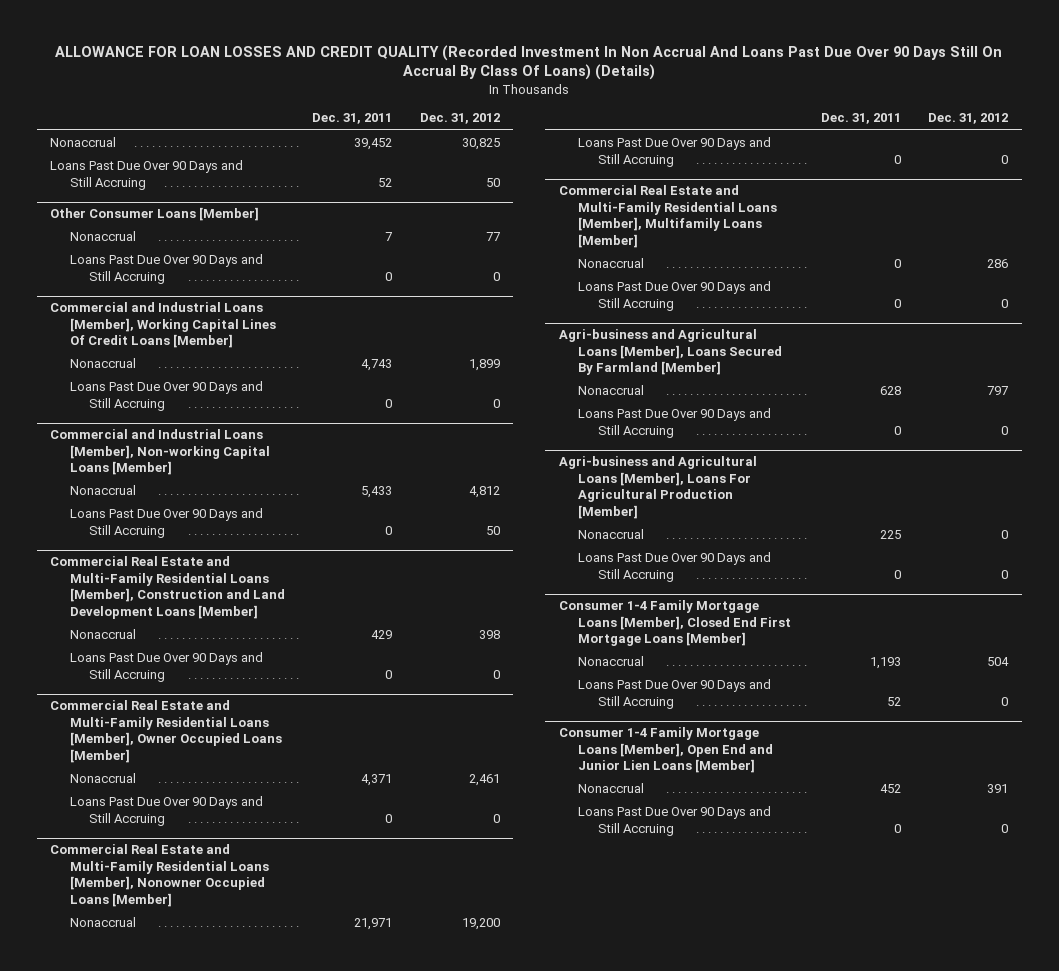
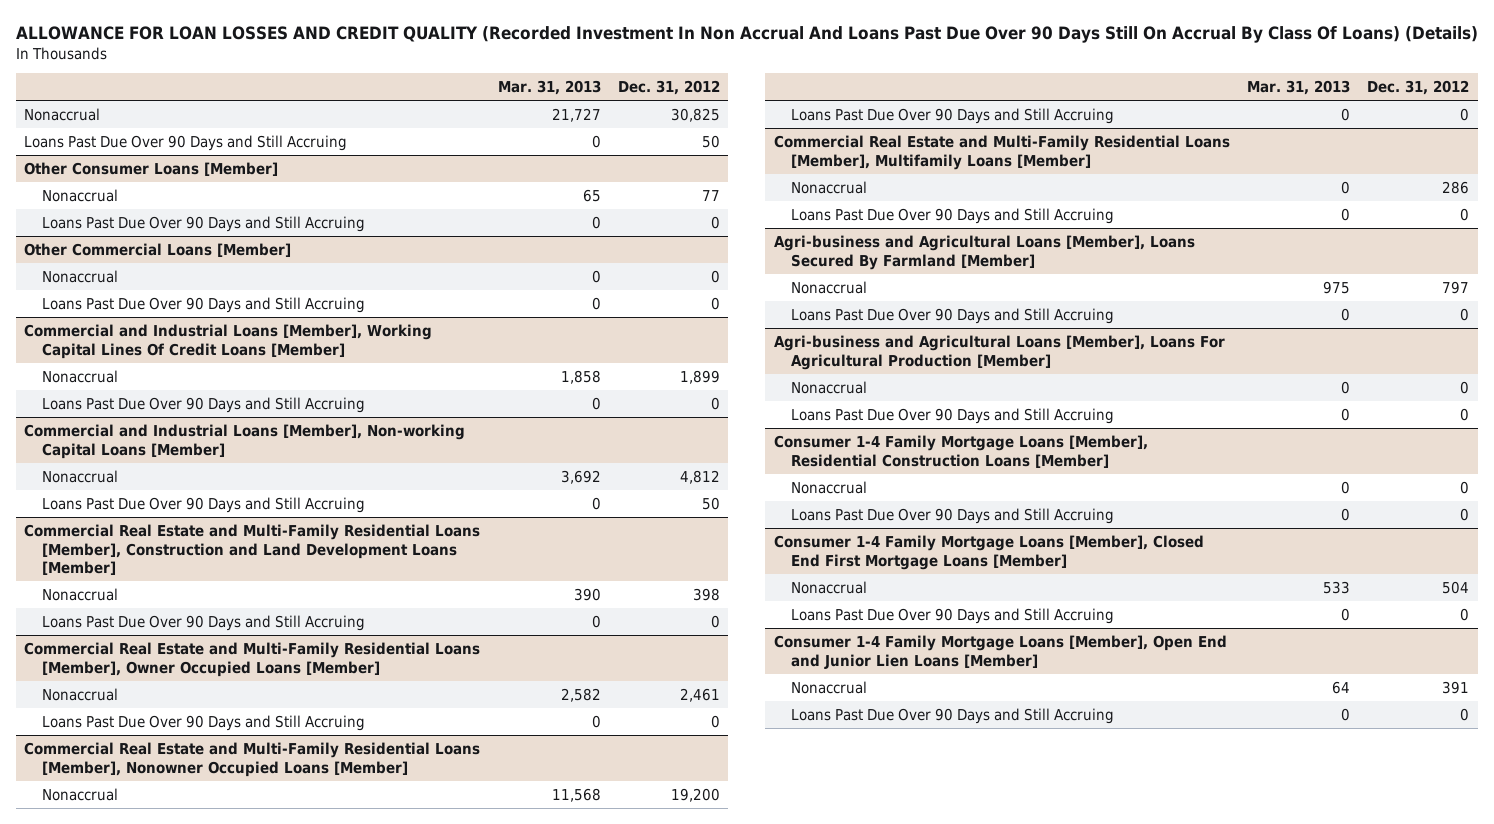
- | Dec. 31, 2011 | Dec. 31, 2012
+ | Mar. 31, 2013 | Dec. 31, 2012
+ Other Commercial Loans [Member]
+ Nonaccrual | 0 | 0
+ Loans Past Due Over 90 Days and Still Accruing | 0 | 0
+ Consumer 1-4 Family Mortgage Loans [Member], Residential Construction Loans [Member]
+ Nonaccrual | 0 | 0
+ Loans Past Due Over 90 Days and Still Accruing | 0 | 0

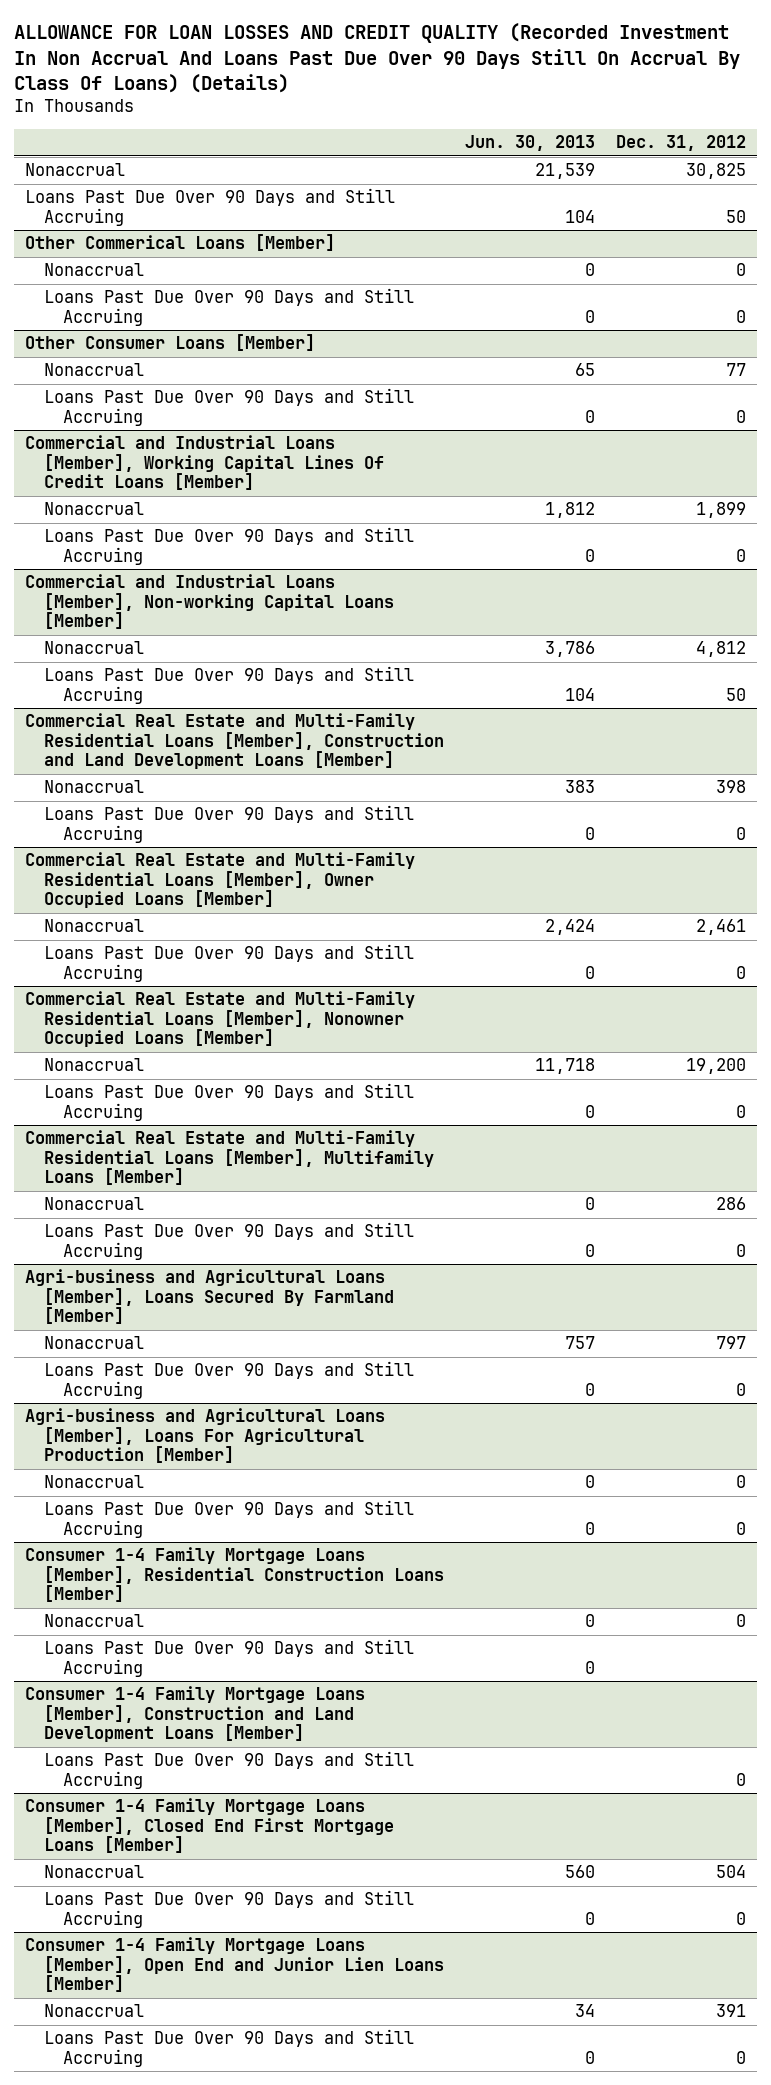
- | Mar. 31, 2013 | Dec. 31, 2012
+ | Jun. 30, 2013 | Dec. 31, 2012
+ Other Commerical Loans [Member]
+ Nonaccrual | 0 | 0
+ Loans Past Due Over 90 Days and Still Accruing | 0 | 0
- Other Commercial Loans [Member]
- Nonaccrual | 0 | 0
- Loans Past Due Over 90 Days and Still Accruing | 0 | 0
@ Consumer 1-4 Family Mortgage Loans [Member], Residential Construction Loans [Member]
+ Loans Past Due Over 90 Days and Still Accruing | 0 |
+ Consumer 1-4 Family Mortgage Loans [Member], Construction and Land Development Loans [Member]

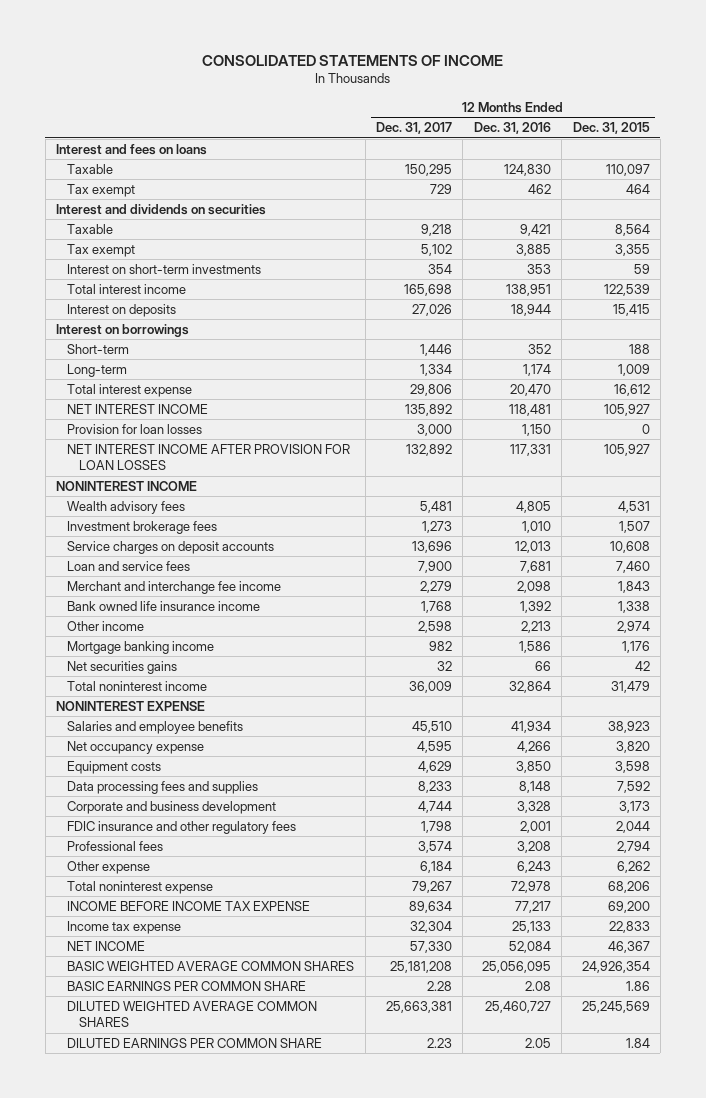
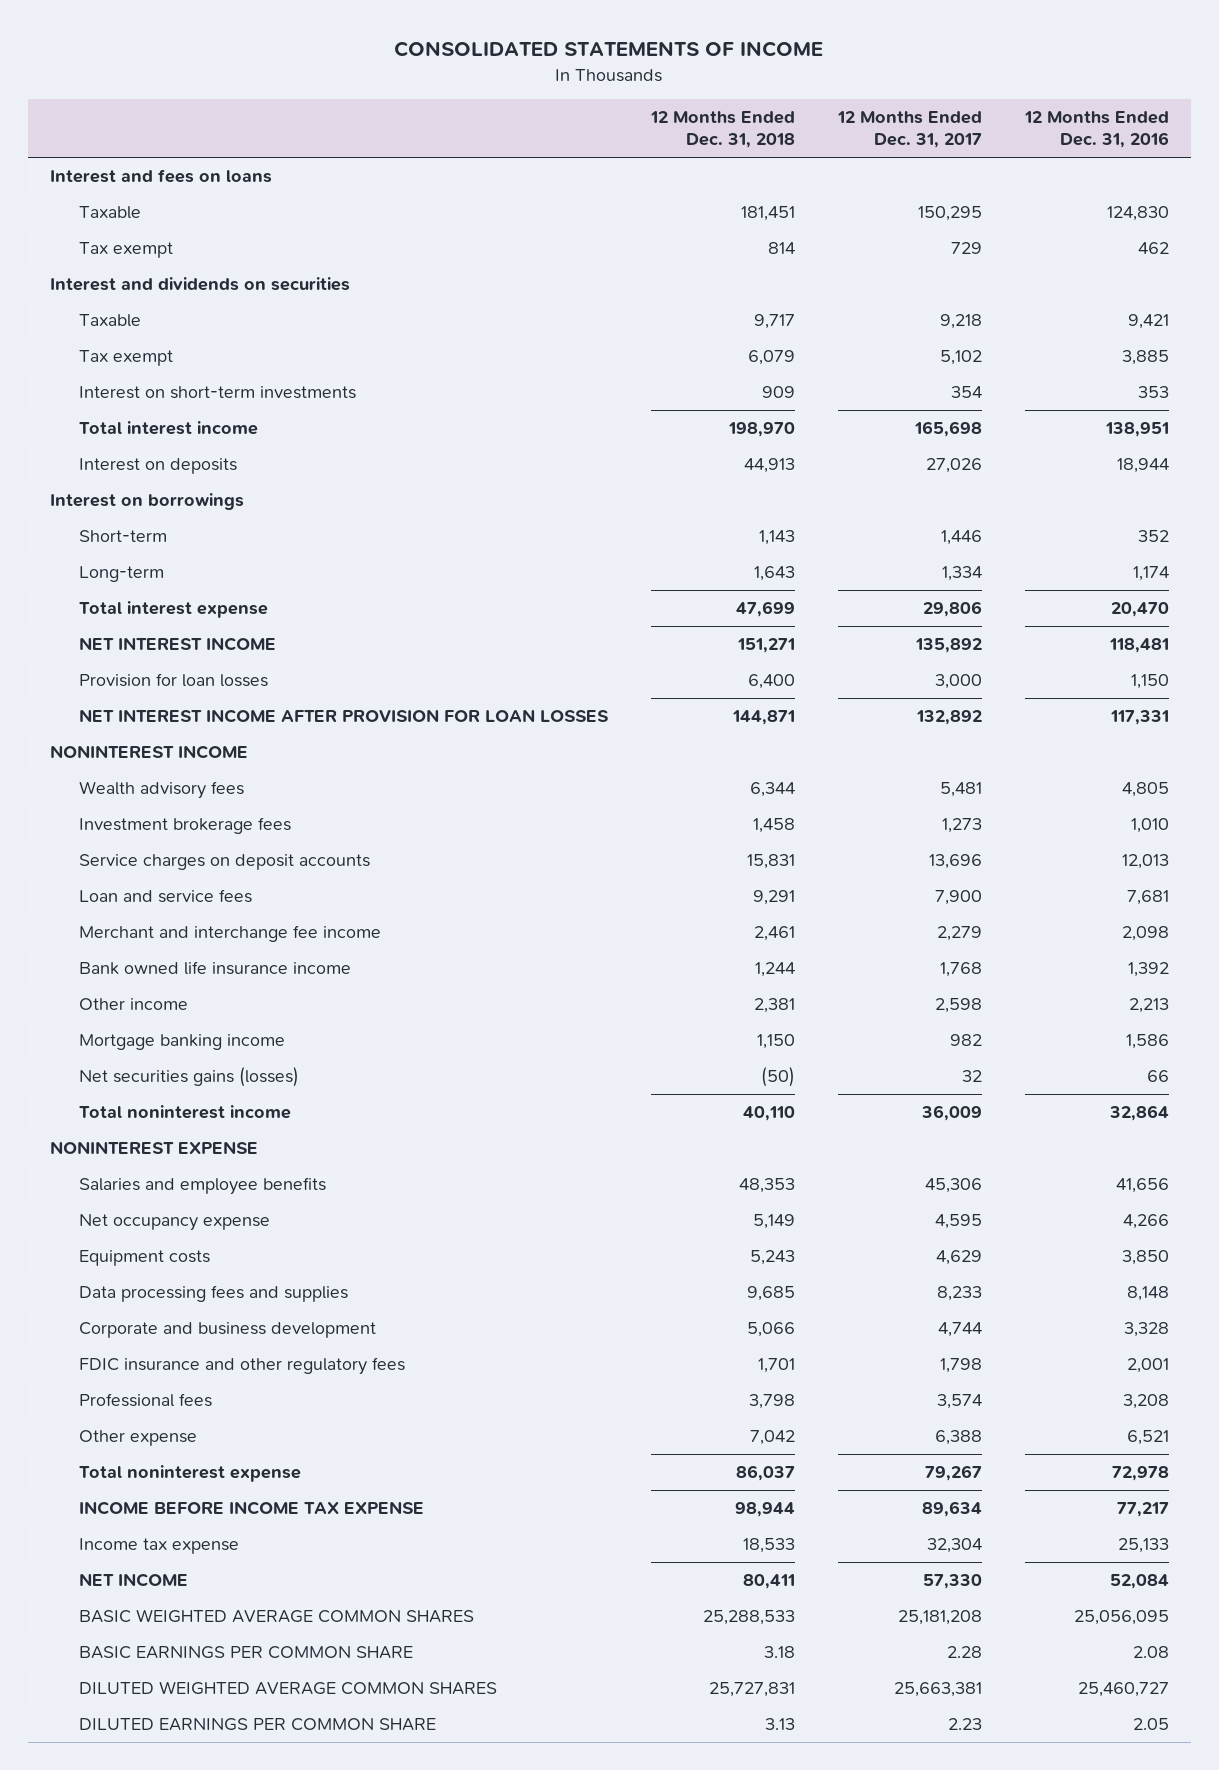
- | 12 Months Ended Dec. 31, 2017 | 12 Months Ended Dec. 31, 2016 | 12 Months Ended Dec. 31, 2015
+ | 12 Months Ended Dec. 31, 2018 | 12 Months Ended Dec. 31, 2017 | 12 Months Ended Dec. 31, 2016
- Net securities gains | 32 | 66 | 42
+ Net securities gains (losses) | (50) | 32 | 66
- Salaries and employee benefits | 45,510 | 41,934 | 38,923
+ Salaries and employee benefits | 48,353 | 45,306 | 41,656
- Other expense | 6,184 | 6,243 | 6,262
+ Other expense | 7,042 | 6,388 | 6,521

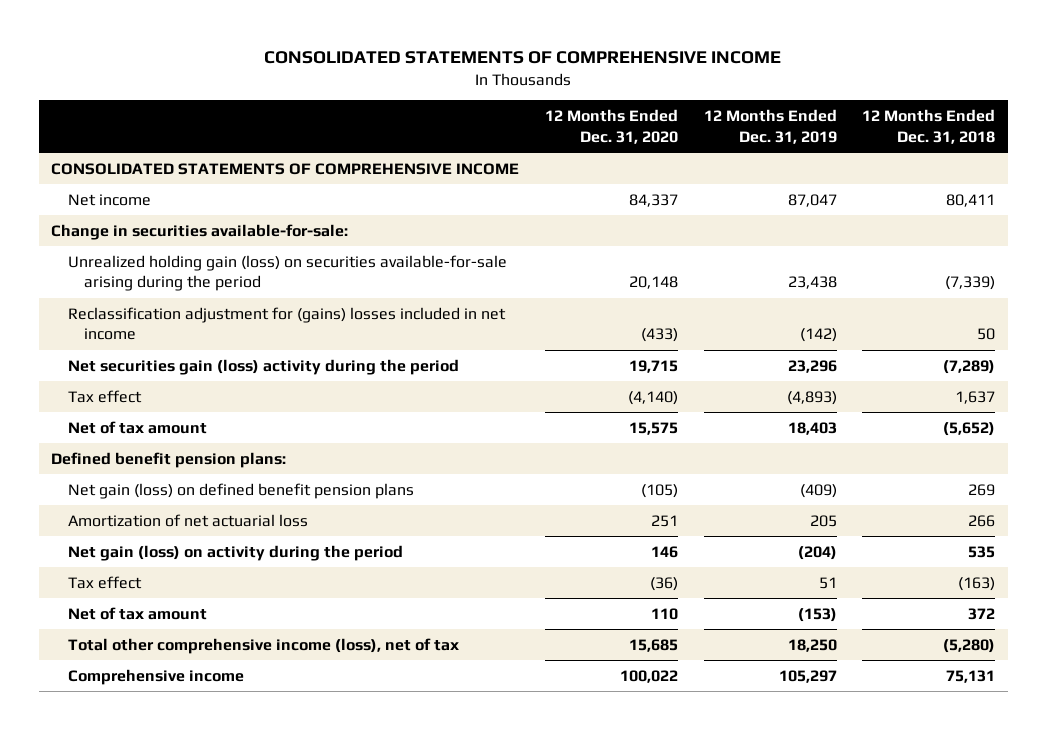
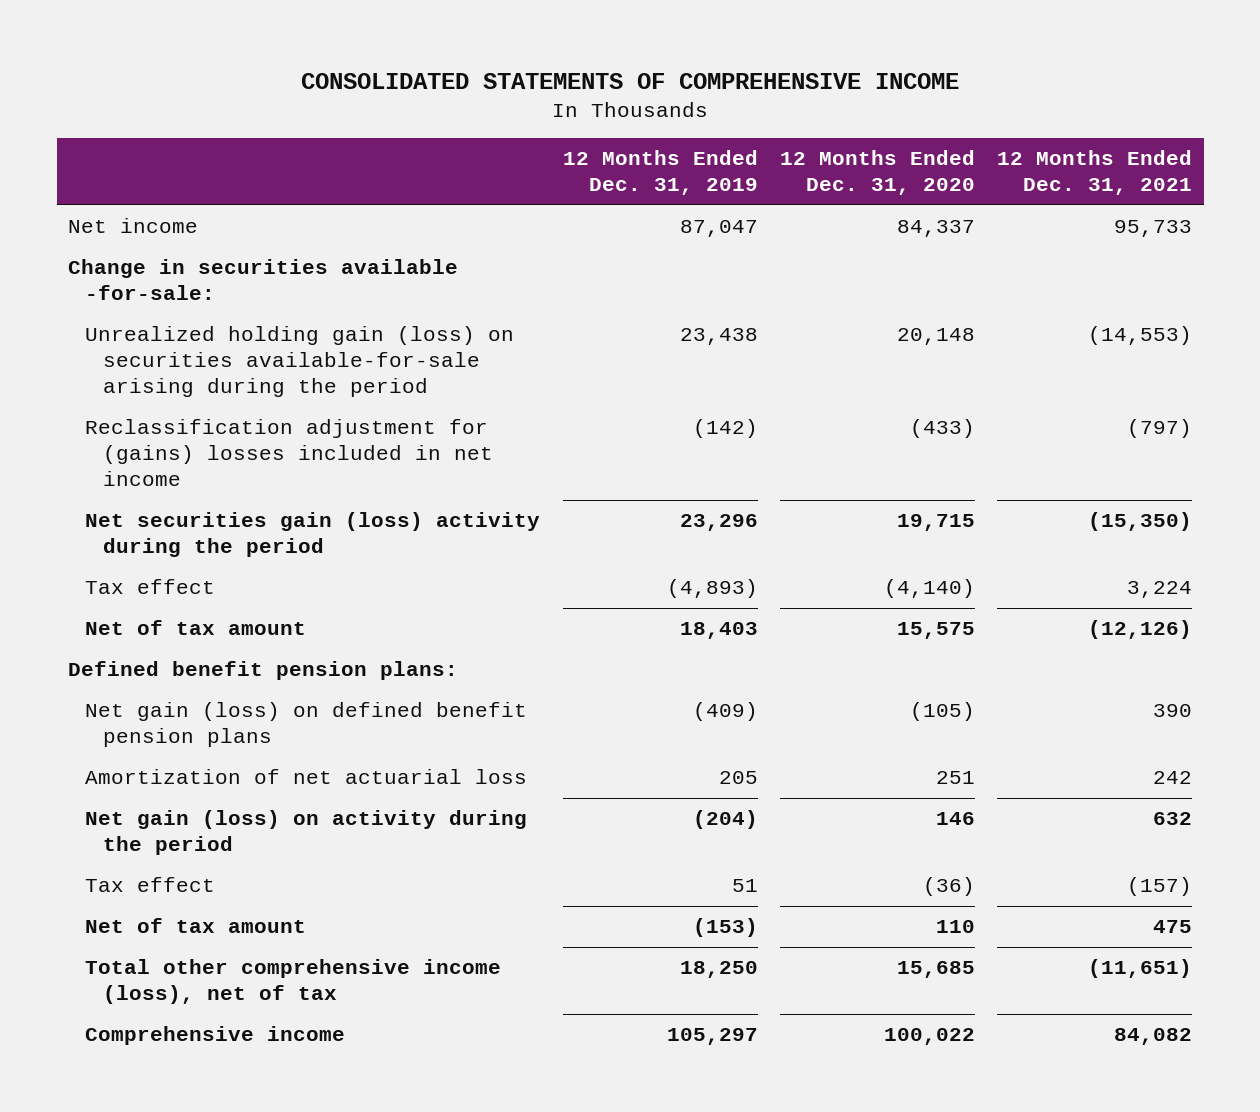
- | 12 Months Ended Dec. 31, 2020 | 12 Months Ended Dec. 31, 2019 | 12 Months Ended Dec. 31, 2018
+ | 12 Months Ended Dec. 31, 2019 | 12 Months Ended Dec. 31, 2020 | 12 Months Ended Dec. 31, 2021
- CONSOLIDATED STATEMENTS OF COMPREHENSIVE INCOME
- Change in securities available-for-sale:
+ Change in securities available -for-sale:

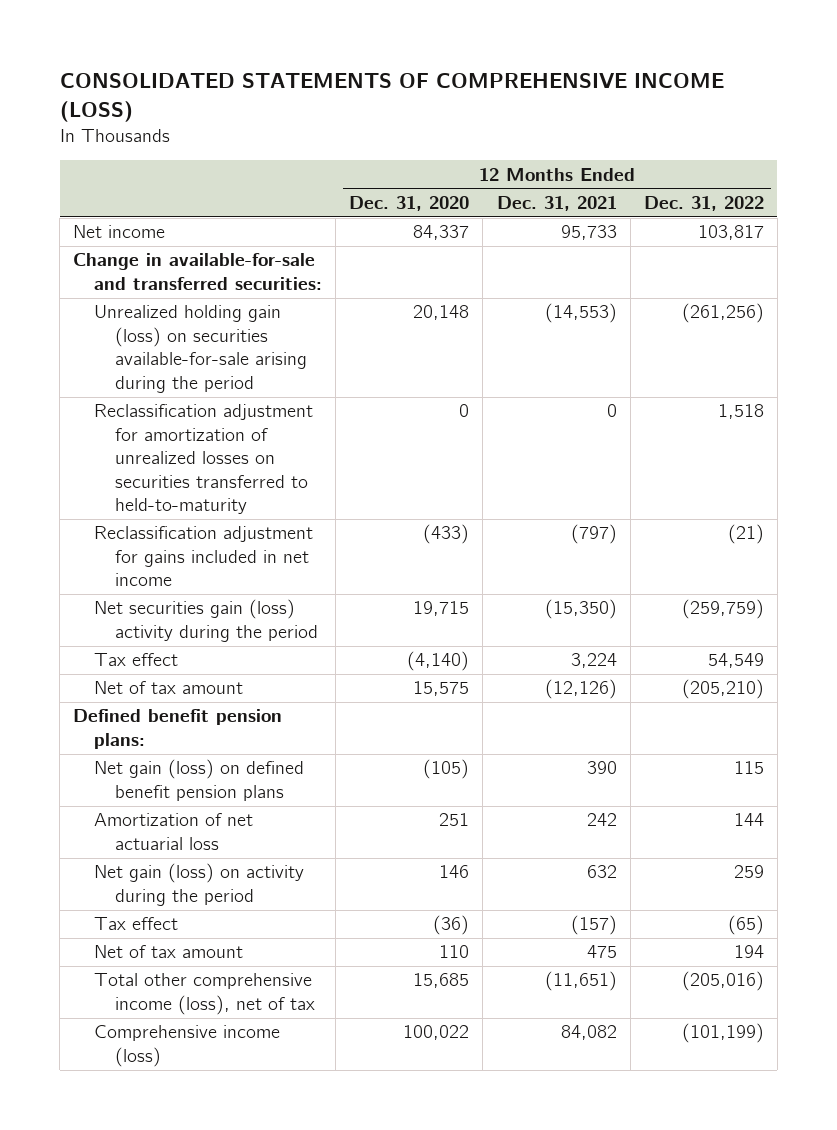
- CONSOLIDATED STATEMENTS OF COMPREHENSIVE INCOME
+ CONSOLIDATED STATEMENTS OF COMPREHENSIVE INCOME (LOSS)
- | 12 Months Ended Dec. 31, 2019 | 12 Months Ended Dec. 31, 2020 | 12 Months Ended Dec. 31, 2021
+ | 12 Months Ended Dec. 31, 2020 | 12 Months Ended Dec. 31, 2021 | 12 Months Ended Dec. 31, 2022
- Change in securities available -for-sale:
+ Change in available-for-sale and transferred securities:
- Reclassification adjustment for (gains) losses included in net income | (142) | (433) | (797)
+ Reclassification adjustment for amortization of unrealized losses on securities transferred to held-to-maturity | 0 | 0 | 1,518
+ Reclassification adjustment for gains included in net income | (433) | (797) | (21)
- Comprehensive income | 105,297 | 100,022 | 84,082
+ Comprehensive income (loss) | 100,022 | 84,082 | (101,199)

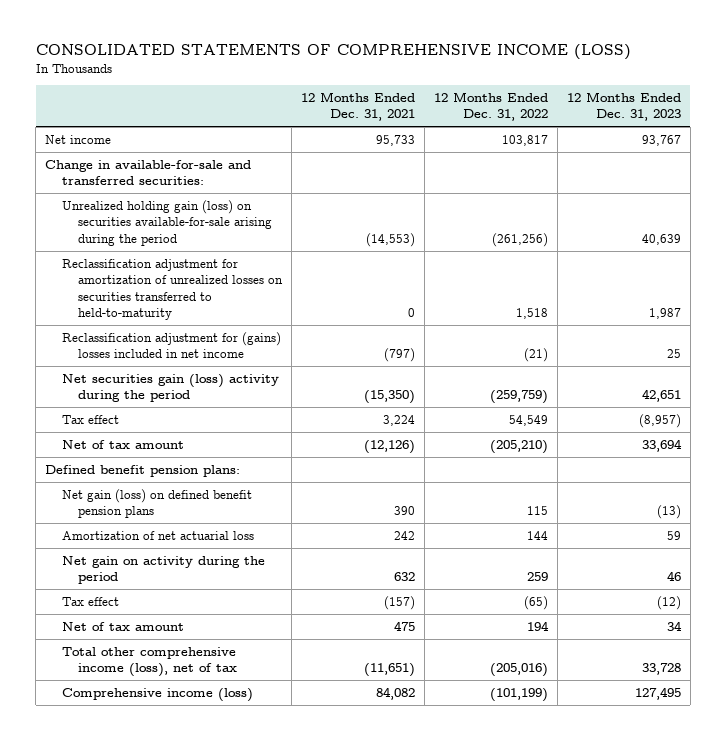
- | 12 Months Ended Dec. 31, 2020 | 12 Months Ended Dec. 31, 2021 | 12 Months Ended Dec. 31, 2022
+ | 12 Months Ended Dec. 31, 2021 | 12 Months Ended Dec. 31, 2022 | 12 Months Ended Dec. 31, 2023
- Reclassification adjustment for gains included in net income | (433) | (797) | (21)
+ Reclassification adjustment for (gains) losses included in net income | (797) | (21) | 25
- Net gain (loss) on activity during the period | 146 | 632 | 259
+ Net gain on activity during the period | 632 | 259 | 46

